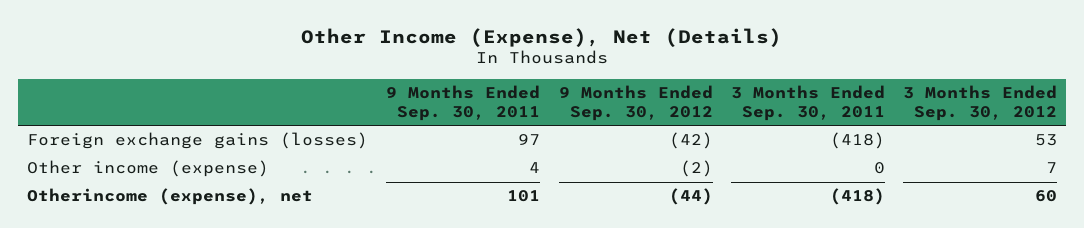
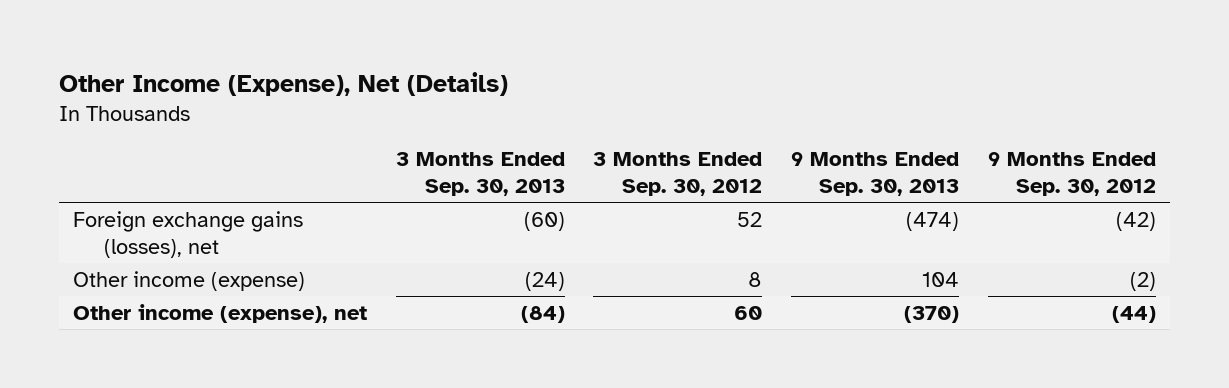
- | 9 Months Ended Sep. 30, 2011 | 9 Months Ended Sep. 30, 2012 | 3 Months Ended Sep. 30, 2011 | 3 Months Ended Sep. 30, 2012
+ | 3 Months Ended Sep. 30, 2013 | 3 Months Ended Sep. 30, 2012 | 9 Months Ended Sep. 30, 2013 | 9 Months Ended Sep. 30, 2012
- Foreign exchange gains (losses) | 97 | (42) | (418) | 53
- Other income (expense) | 4 | (2) | 0 | 7
- Otherincome (expense), net | 101 | (44) | (418) | 60
+ Foreign exchange gains (losses), net | (60) | 52 | (474) | (42)
+ Other income (expense) | (24) | 8 | 104 | (2)
+ Other income (expense), net | (84) | 60 | (370) | (44)

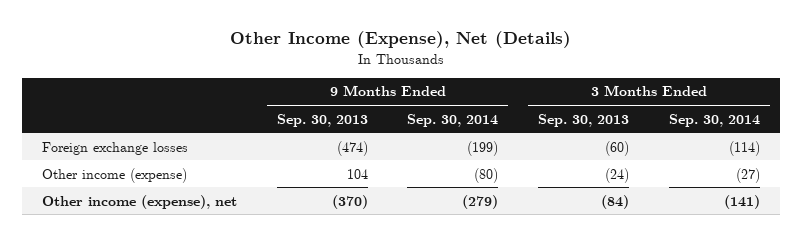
- | 3 Months Ended Sep. 30, 2013 | 3 Months Ended Sep. 30, 2012 | 9 Months Ended Sep. 30, 2013 | 9 Months Ended Sep. 30, 2012
+ | 9 Months Ended Sep. 30, 2013 | 9 Months Ended Sep. 30, 2014 | 3 Months Ended Sep. 30, 2013 | 3 Months Ended Sep. 30, 2014
- Foreign exchange gains (losses), net | (60) | 52 | (474) | (42)
+ Foreign exchange losses | (474) | (199) | (60) | (114)

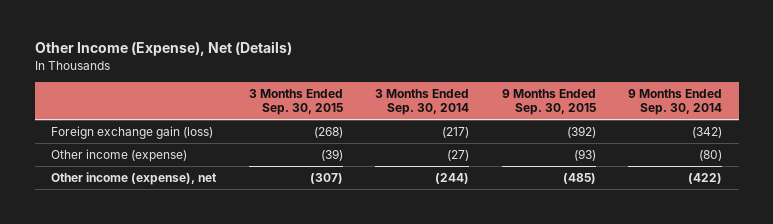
- | 9 Months Ended Sep. 30, 2013 | 9 Months Ended Sep. 30, 2014 | 3 Months Ended Sep. 30, 2013 | 3 Months Ended Sep. 30, 2014
+ | 3 Months Ended Sep. 30, 2015 | 3 Months Ended Sep. 30, 2014 | 9 Months Ended Sep. 30, 2015 | 9 Months Ended Sep. 30, 2014
- Foreign exchange losses | (474) | (199) | (60) | (114)
+ Foreign exchange gain (loss) | (268) | (217) | (392) | (342)
- Other income (expense), net | (370) | (279) | (84) | (141)
+ Other income (expense), net | (307) | (244) | (485) | (422)

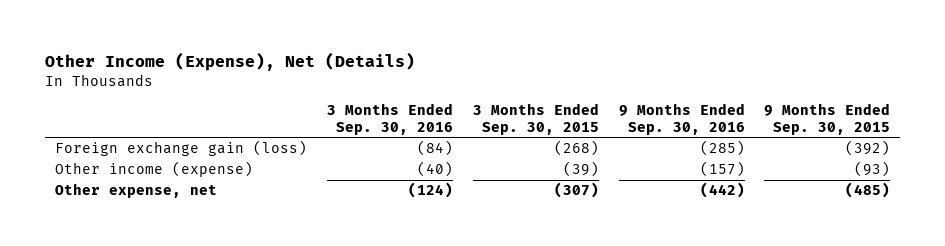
- | 3 Months Ended Sep. 30, 2015 | 3 Months Ended Sep. 30, 2014 | 9 Months Ended Sep. 30, 2015 | 9 Months Ended Sep. 30, 2014
+ | 3 Months Ended Sep. 30, 2016 | 3 Months Ended Sep. 30, 2015 | 9 Months Ended Sep. 30, 2016 | 9 Months Ended Sep. 30, 2015
- Other income (expense), net | (307) | (244) | (485) | (422)
+ Other expense, net | (124) | (307) | (442) | (485)

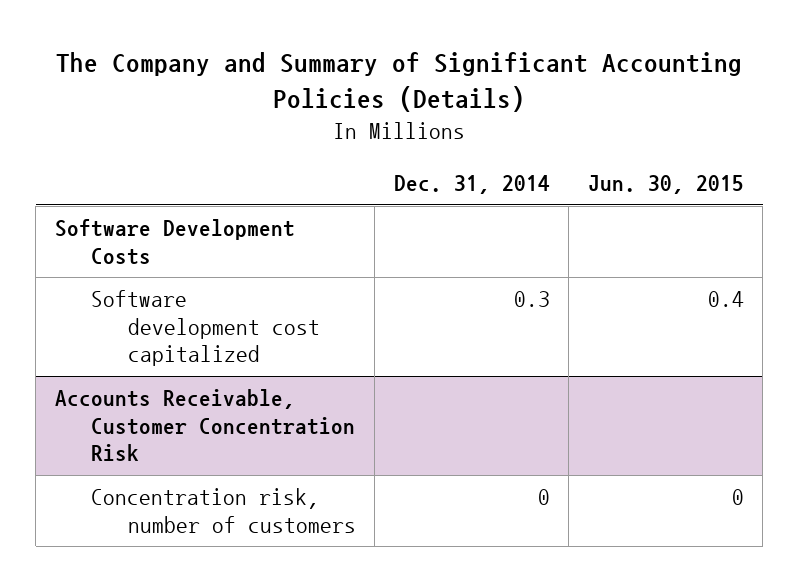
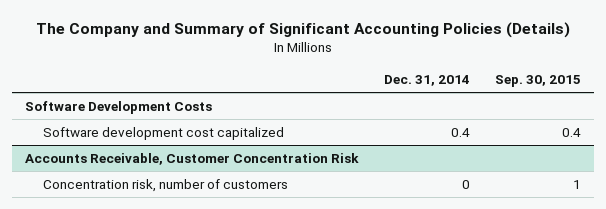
- | Dec. 31, 2014 | Jun. 30, 2015
+ | Dec. 31, 2014 | Sep. 30, 2015
- Software development cost capitalized | 0.3 | 0.4
+ Software development cost capitalized | 0.4 | 0.4

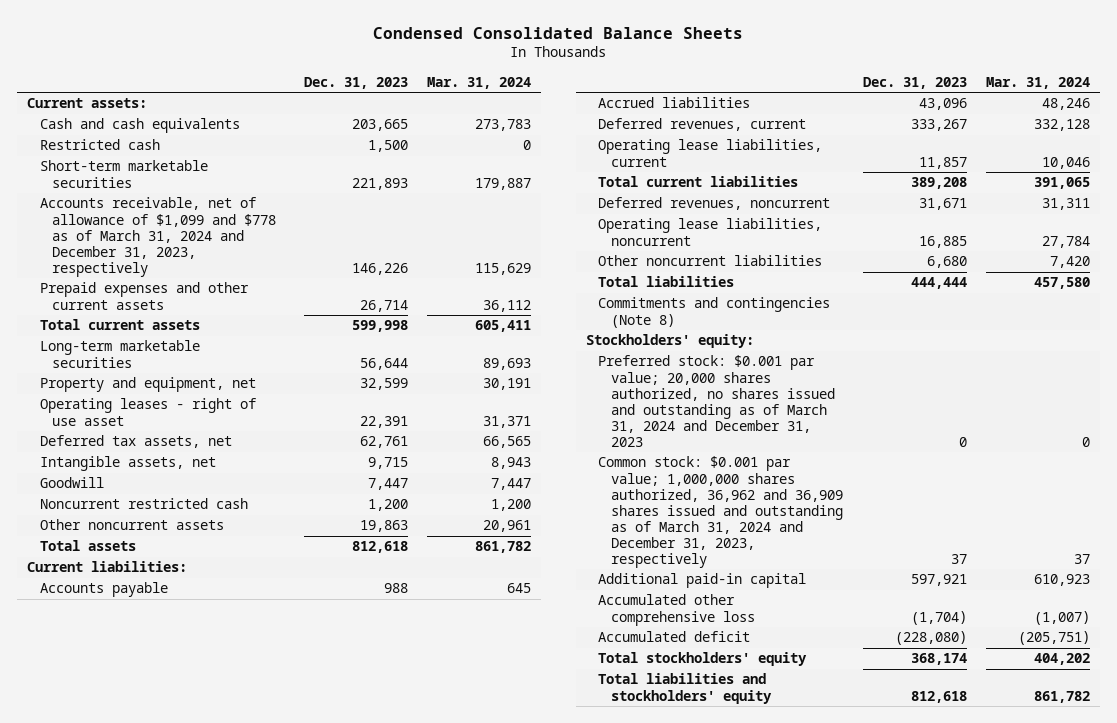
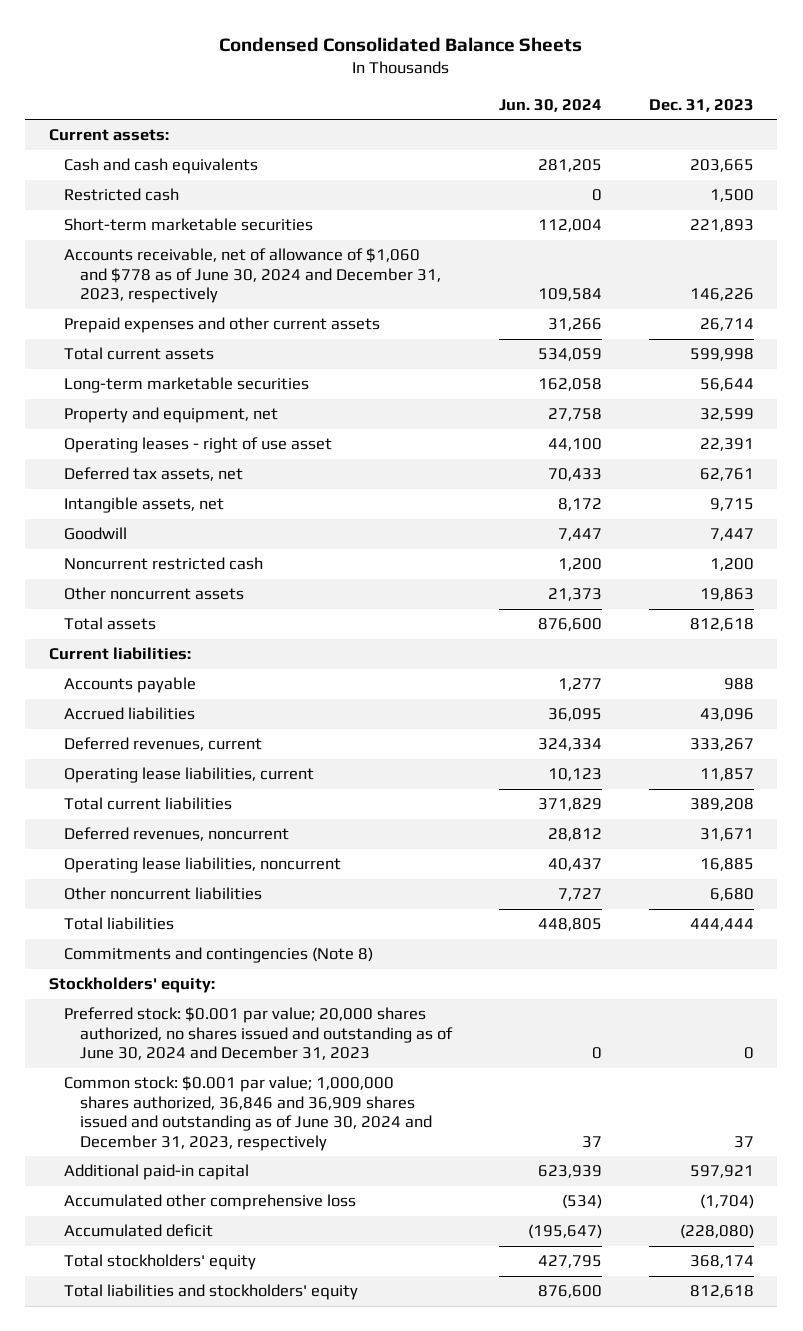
- | Dec. 31, 2023 | Mar. 31, 2024
+ | Jun. 30, 2024 | Dec. 31, 2023
- Accounts receivable, net of allowance of $1,099 and $778 as of March 31, 2024 and December 31, 2023, respectively | 146,226 | 115,629
+ Accounts receivable, net of allowance of $1,060 and $778 as of June 30, 2024 and December 31, 2023, respectively | 109,584 | 146,226
- Preferred stock: $0.001 par value; 20,000 shares authorized, no shares issued and outstanding as of March 31, 2024 and December 31, 2023 | 0 | 0
- Common stock: $0.001 par value; 1,000,000 shares authorized, 36,962 and 36,909 shares issued and outstanding as of March 31, 2024 and December 31, 2023, respectively | 37 | 37
+ Preferred stock: $0.001 par value; 20,000 shares authorized, no shares issued and outstanding as of June 30, 2024 and December 31, 2023 | 0 | 0
+ Common stock: $0.001 par value; 1,000,000 shares authorized, 36,846 and 36,909 shares issued and outstanding as of June 30, 2024 and December 31, 2023, respectively | 37 | 37

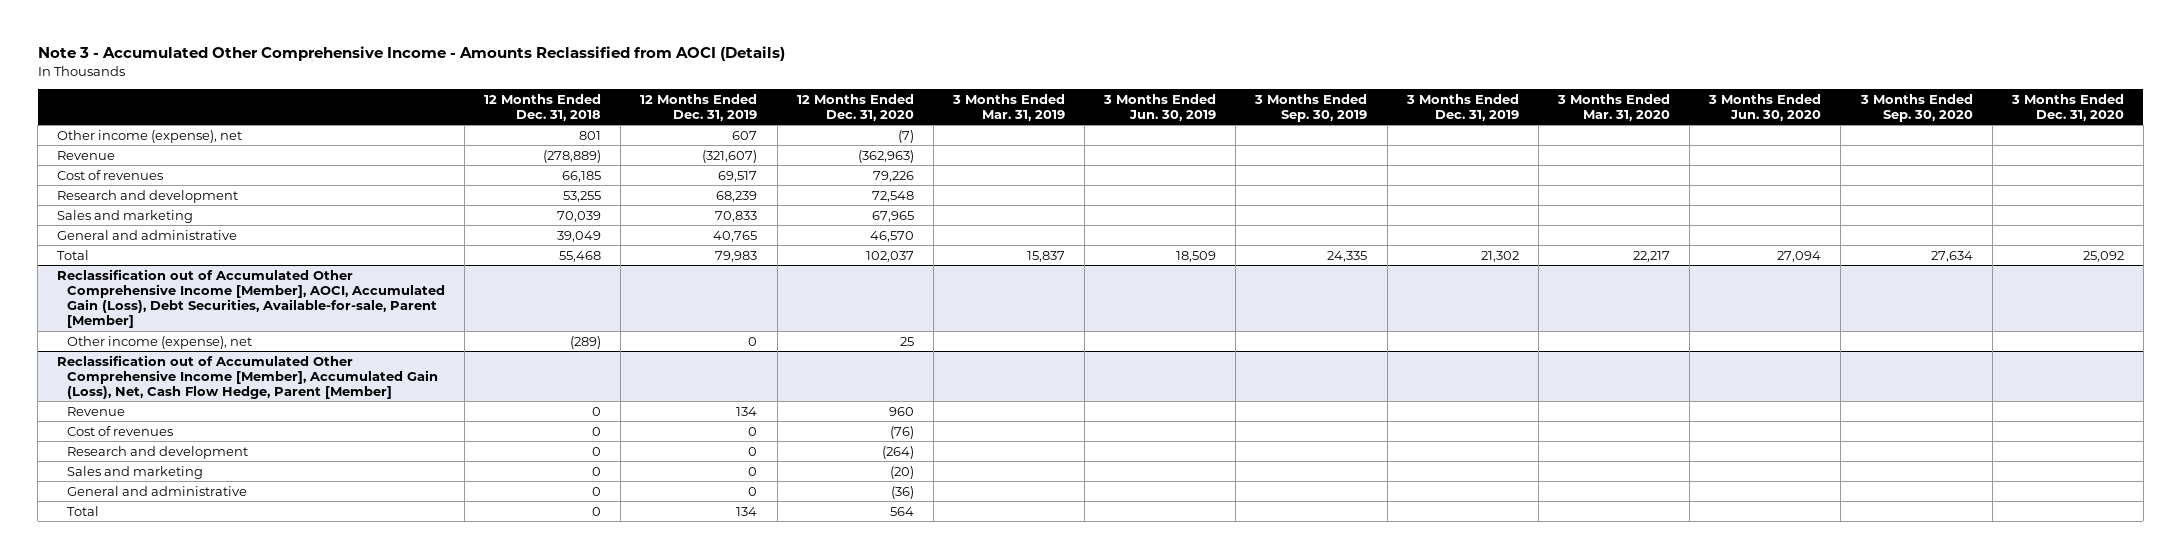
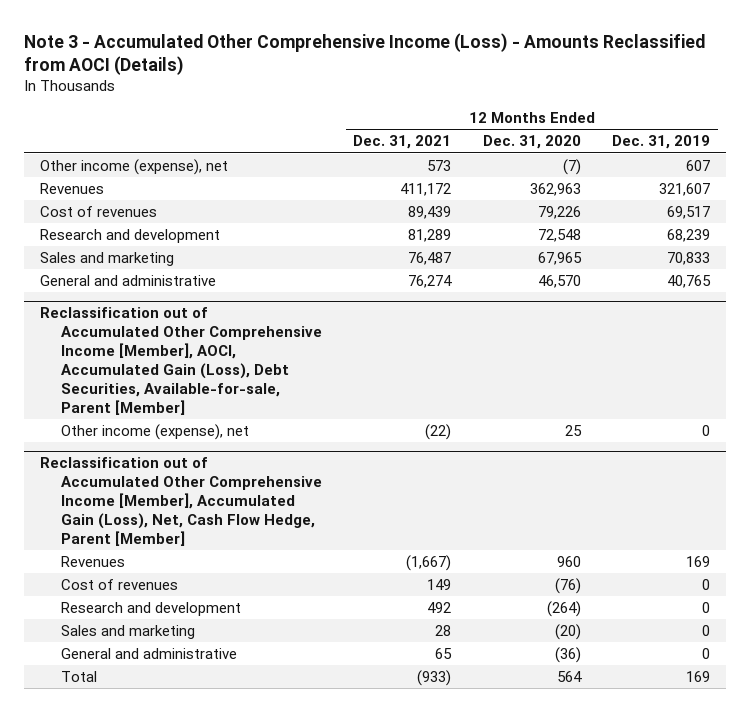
- Note 3 - Accumulated Other Comprehensive Income - Amounts Reclassified from AOCI (Details)
+ Note 3 - Accumulated Other Comprehensive Income (Loss) - Amounts Reclassified from AOCI (Details)
- | 12 Months Ended Dec. 31, 2018 | 12 Months Ended Dec. 31, 2019 | 12 Months Ended Dec. 31, 2020 | 3 Months Ended Mar. 31, 2019 | 3 Months Ended Jun. 30, 2019 | 3 Months Ended Sep. 30, 2019 | 3 Months Ended Dec. 31, 2019 | 3 Months Ended Mar. 31, 2020 | 3 Months Ended Jun. 30, 2020 | 3 Months Ended Sep. 30, 2020 | 3 Months Ended Dec. 31, 2020
+ | 12 Months Ended Dec. 31, 2021 | 12 Months Ended Dec. 31, 2020 | 12 Months Ended Dec. 31, 2019
- Revenue | (278,889) | (321,607) | (362,963) | | | | | | | |
+ Revenues | 411,172 | 362,963 | 321,607
- Total | 55,468 | 79,983 | 102,037 | 15,837 | 18,509 | 24,335 | 21,302 | 22,217 | 27,094 | 27,634 | 25,092
@ Reclassification out of Accumulated Other Comprehensive Income [Member], Accumulated Gain (Loss), Net, Cash Flow Hedge, Parent [Member]
- Revenue | 0 | 134 | 960 | | | | | | | |
+ Revenues | (1,667) | 960 | 169
- Total | 0 | 134 | 564 | | | | | | | |
+ Total | (933) | 564 | 169

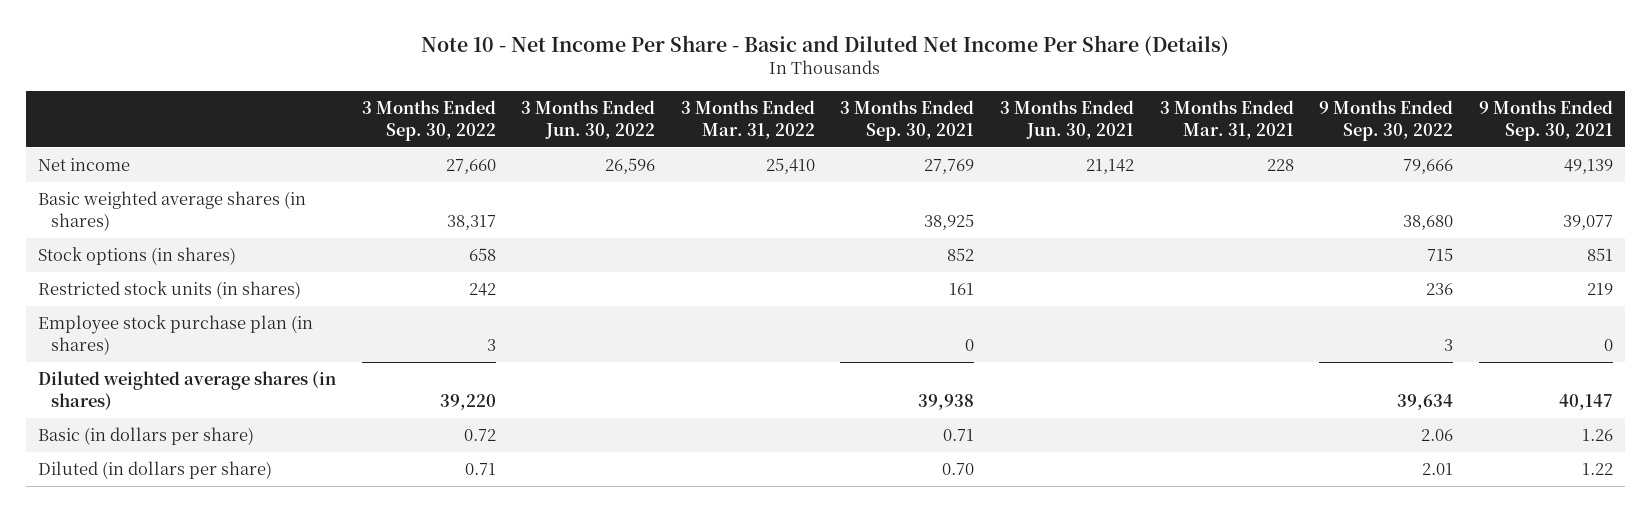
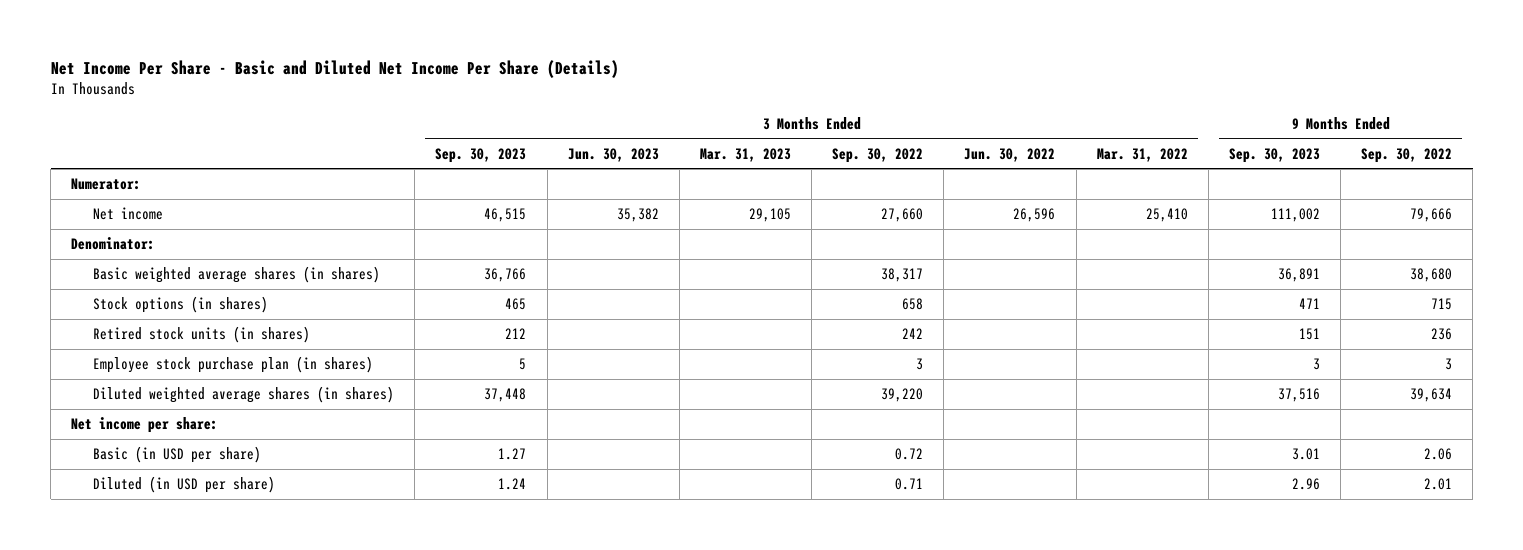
- Note 10 - Net Income Per Share - Basic and Diluted Net Income Per Share (Details)
+ Net Income Per Share - Basic and Diluted Net Income Per Share (Details)
- | 3 Months Ended Sep. 30, 2022 | 3 Months Ended Jun. 30, 2022 | 3 Months Ended Mar. 31, 2022 | 3 Months Ended Sep. 30, 2021 | 3 Months Ended Jun. 30, 2021 | 3 Months Ended Mar. 31, 2021 | 9 Months Ended Sep. 30, 2022 | 9 Months Ended Sep. 30, 2021
+ | 3 Months Ended Sep. 30, 2023 | 3 Months Ended Jun. 30, 2023 | 3 Months Ended Mar. 31, 2023 | 3 Months Ended Sep. 30, 2022 | 3 Months Ended Jun. 30, 2022 | 3 Months Ended Mar. 31, 2022 | 9 Months Ended Sep. 30, 2023 | 9 Months Ended Sep. 30, 2022
+ Numerator:
+ Denominator:
- Restricted stock units (in shares) | 242 | | | 161 | | | 236 | 219
+ Retired stock units (in shares) | 212 | | | 242 | | | 151 | 236
- Basic (in dollars per share) | 0.72 | | | 0.71 | | | 2.06 | 1.26
- Diluted (in dollars per share) | 0.71 | | | 0.70 | | | 2.01 | 1.22
+ Net income per share:
+ Basic (in USD per share) | 1.27 | | | 0.72 | | | 3.01 | 2.06
+ Diluted (in USD per share) | 1.24 | | | 0.71 | | | 2.96 | 2.01

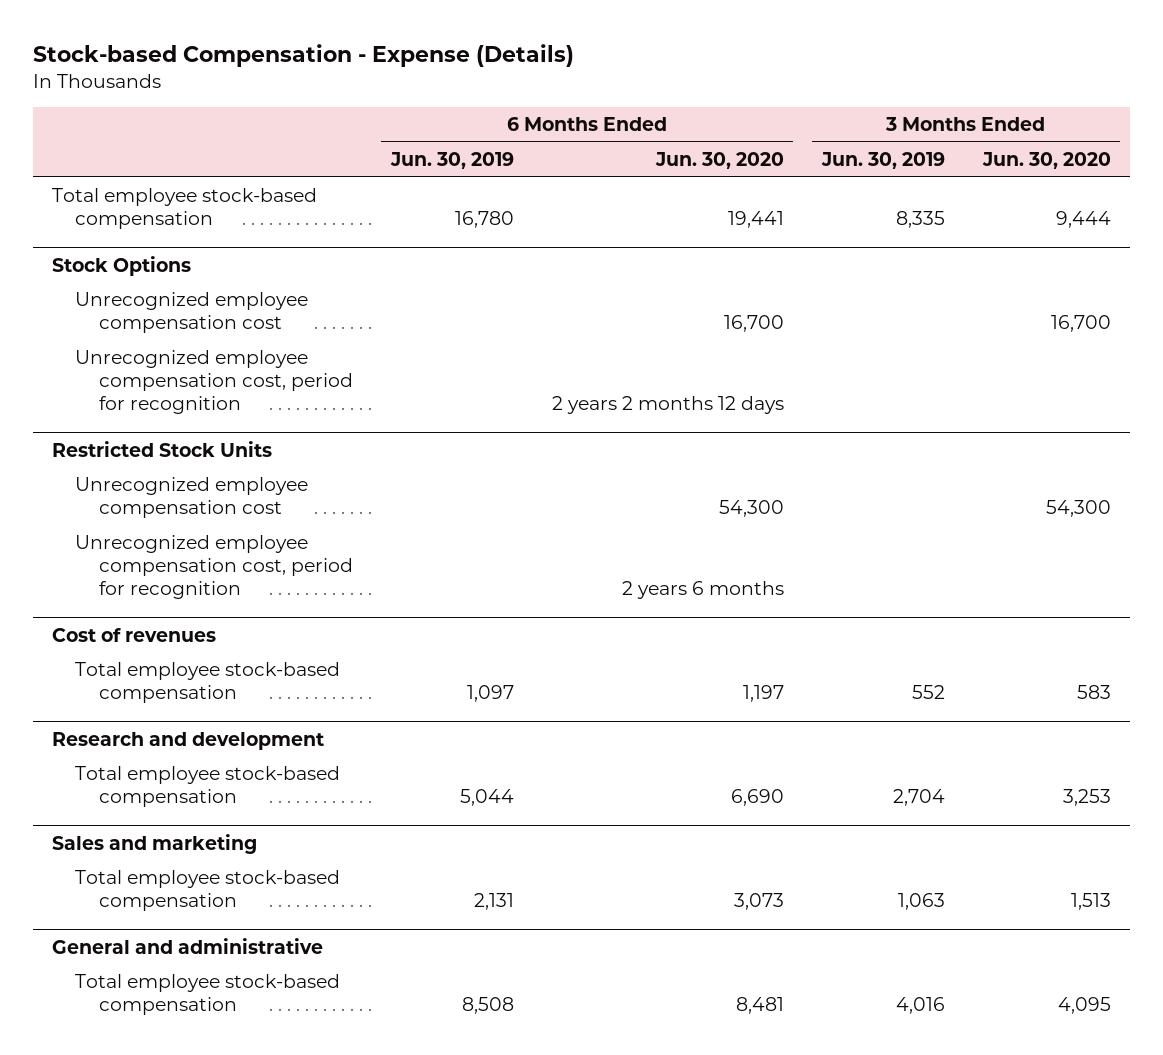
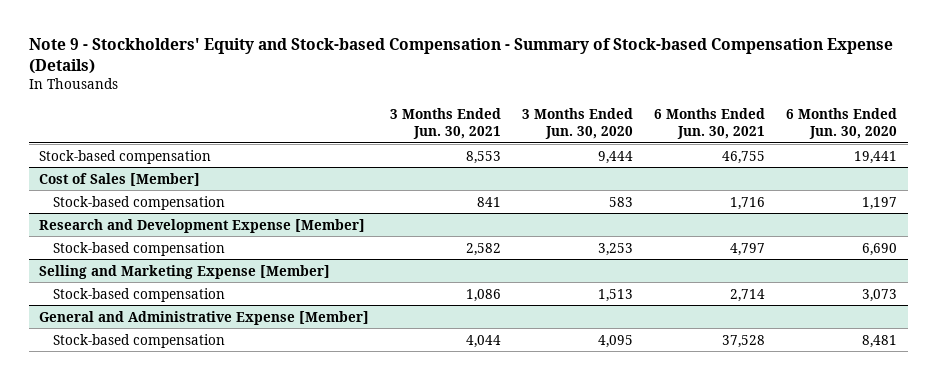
- Stock-based Compensation - Expense (Details)
+ Note 9 - Stockholders' Equity and Stock-based Compensation - Summary of Stock-based Compensation Expense (Details)
- | 6 Months Ended Jun. 30, 2019 | 6 Months Ended Jun. 30, 2020 | 3 Months Ended Jun. 30, 2019 | 3 Months Ended Jun. 30, 2020
+ | 3 Months Ended Jun. 30, 2021 | 3 Months Ended Jun. 30, 2020 | 6 Months Ended Jun. 30, 2021 | 6 Months Ended Jun. 30, 2020
- Total employee stock-based compensation | 16,780 | 19,441 | 8,335 | 9,444
- Stock Options
- Unrecognized employee compensation cost | | 16,700 | | 16,700
- Unrecognized employee compensation cost, period for recognition | | 2 years 2 months 12 days | |
- Restricted Stock Units
- Unrecognized employee compensation cost | | 54,300 | | 54,300
- Unrecognized employee compensation cost, period for recognition | | 2 years 6 months | |
- Cost of revenues
- Total employee stock-based compensation | 1,097 | 1,197 | 552 | 583
- Research and development
- Total employee stock-based compensation | 5,044 | 6,690 | 2,704 | 3,253
- Sales and marketing
- Total employee stock-based compensation | 2,131 | 3,073 | 1,063 | 1,513
- General and administrative
- Total employee stock-based compensation | 8,508 | 8,481 | 4,016 | 4,095
+ Stock-based compensation | 8,553 | 9,444 | 46,755 | 19,441
+ Cost of Sales [Member]
+ Stock-based compensation | 841 | 583 | 1,716 | 1,197
+ Research and Development Expense [Member]
+ Stock-based compensation | 2,582 | 3,253 | 4,797 | 6,690
+ Selling and Marketing Expense [Member]
+ Stock-based compensation | 1,086 | 1,513 | 2,714 | 3,073
+ General and Administrative Expense [Member]
+ Stock-based compensation | 4,044 | 4,095 | 37,528 | 8,481

